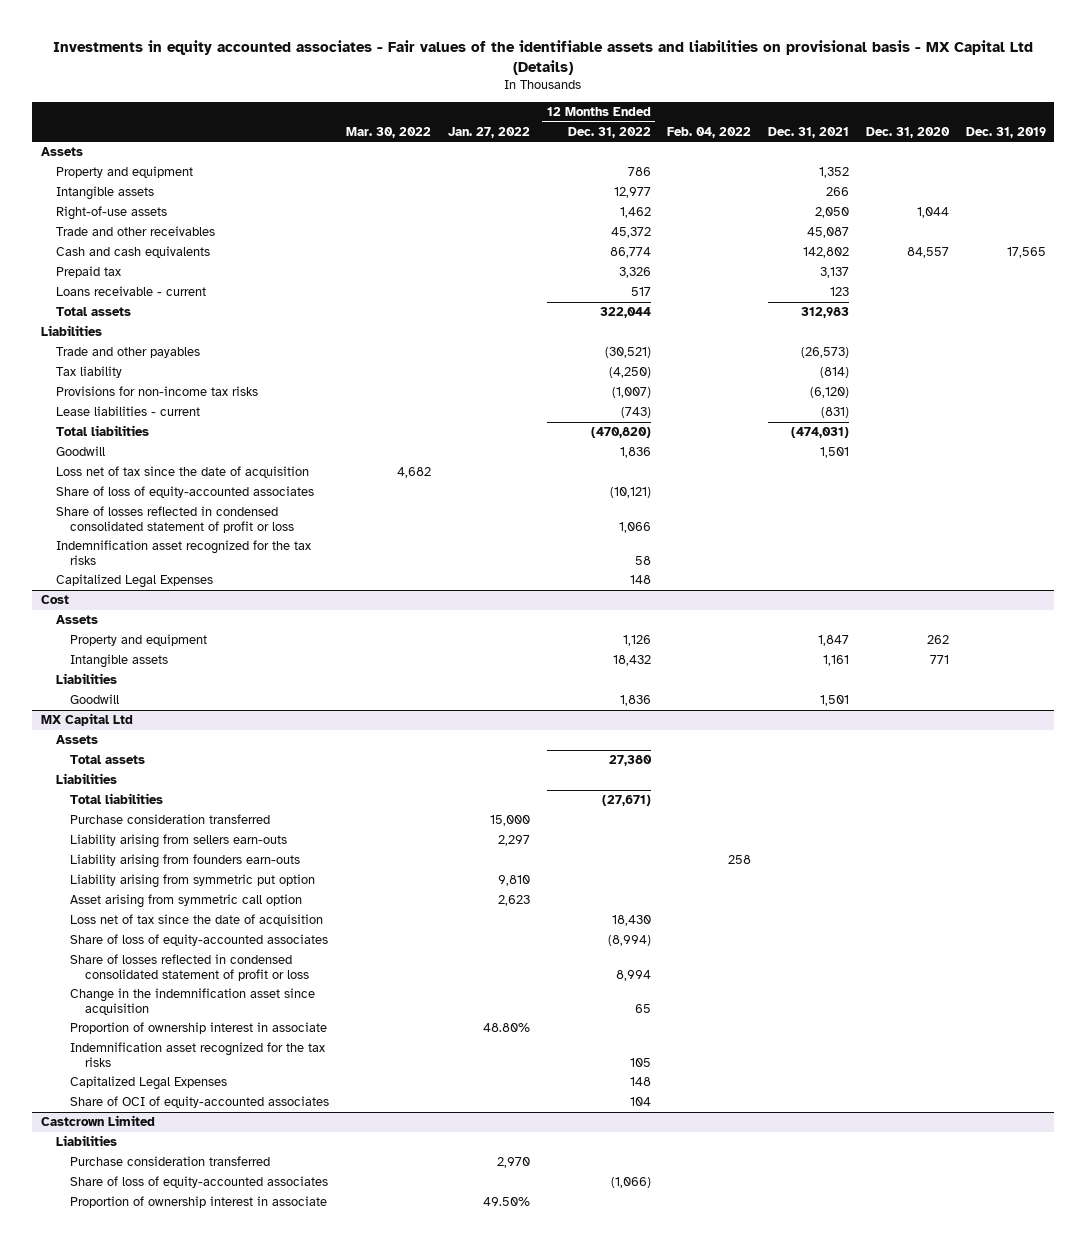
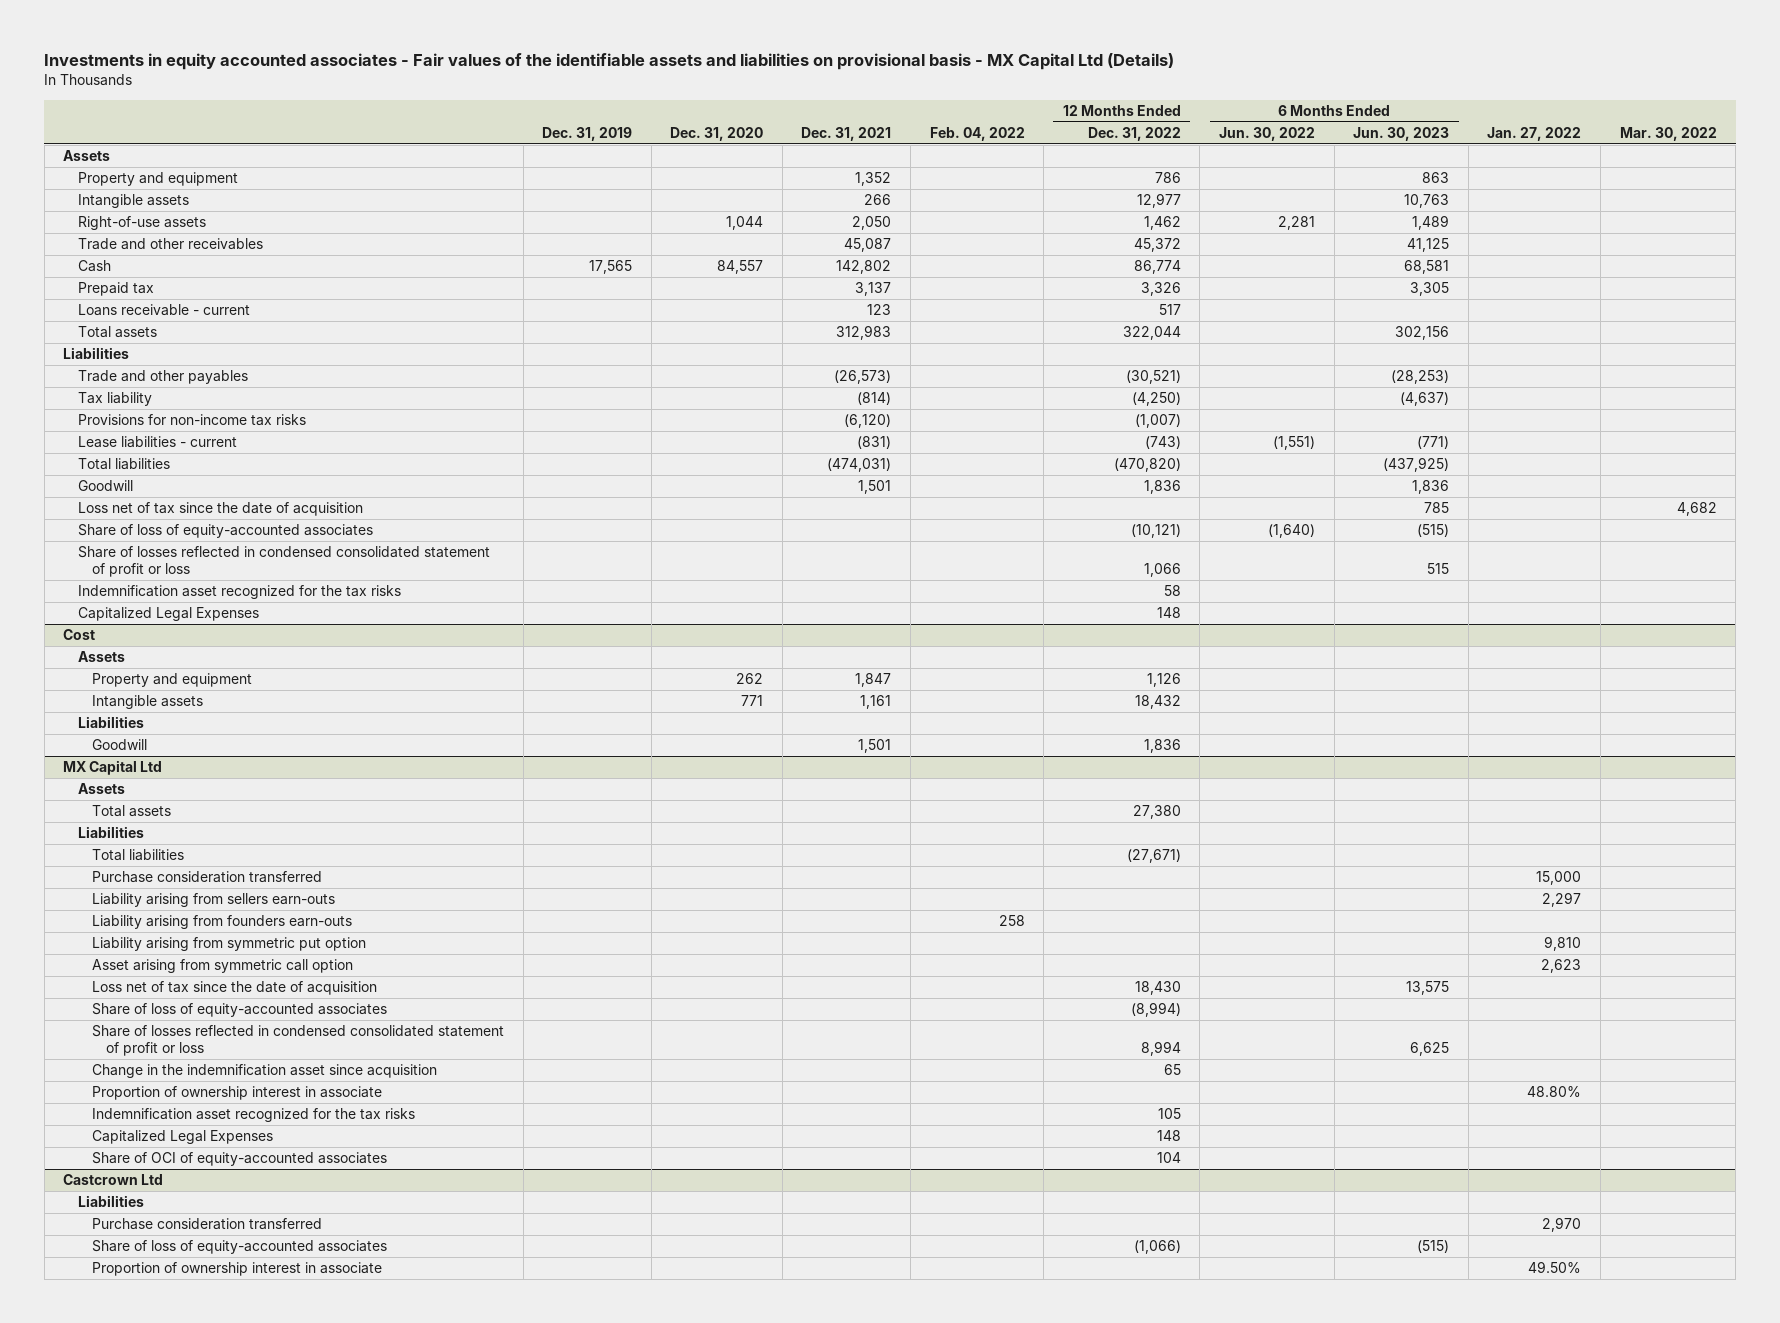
- | Mar. 30, 2022 | Jan. 27, 2022 | 12 Months Ended Dec. 31, 2022 | Feb. 04, 2022 | Dec. 31, 2021 | Dec. 31, 2020 | Dec. 31, 2019
+ | Dec. 31, 2019 | Dec. 31, 2020 | Dec. 31, 2021 | Feb. 04, 2022 | 12 Months Ended Dec. 31, 2022 | 6 Months Ended Jun. 30, 2022 | 6 Months Ended Jun. 30, 2023 | Jan. 27, 2022 | Mar. 30, 2022
- Cash and cash equivalents | | | 86,774 | | 142,802 | 84,557 | 17,565
+ Cash | 17,565 | 84,557 | 142,802 | | 86,774 | | 68,581 | |
- Castcrown Limited
+ Castcrown Ltd

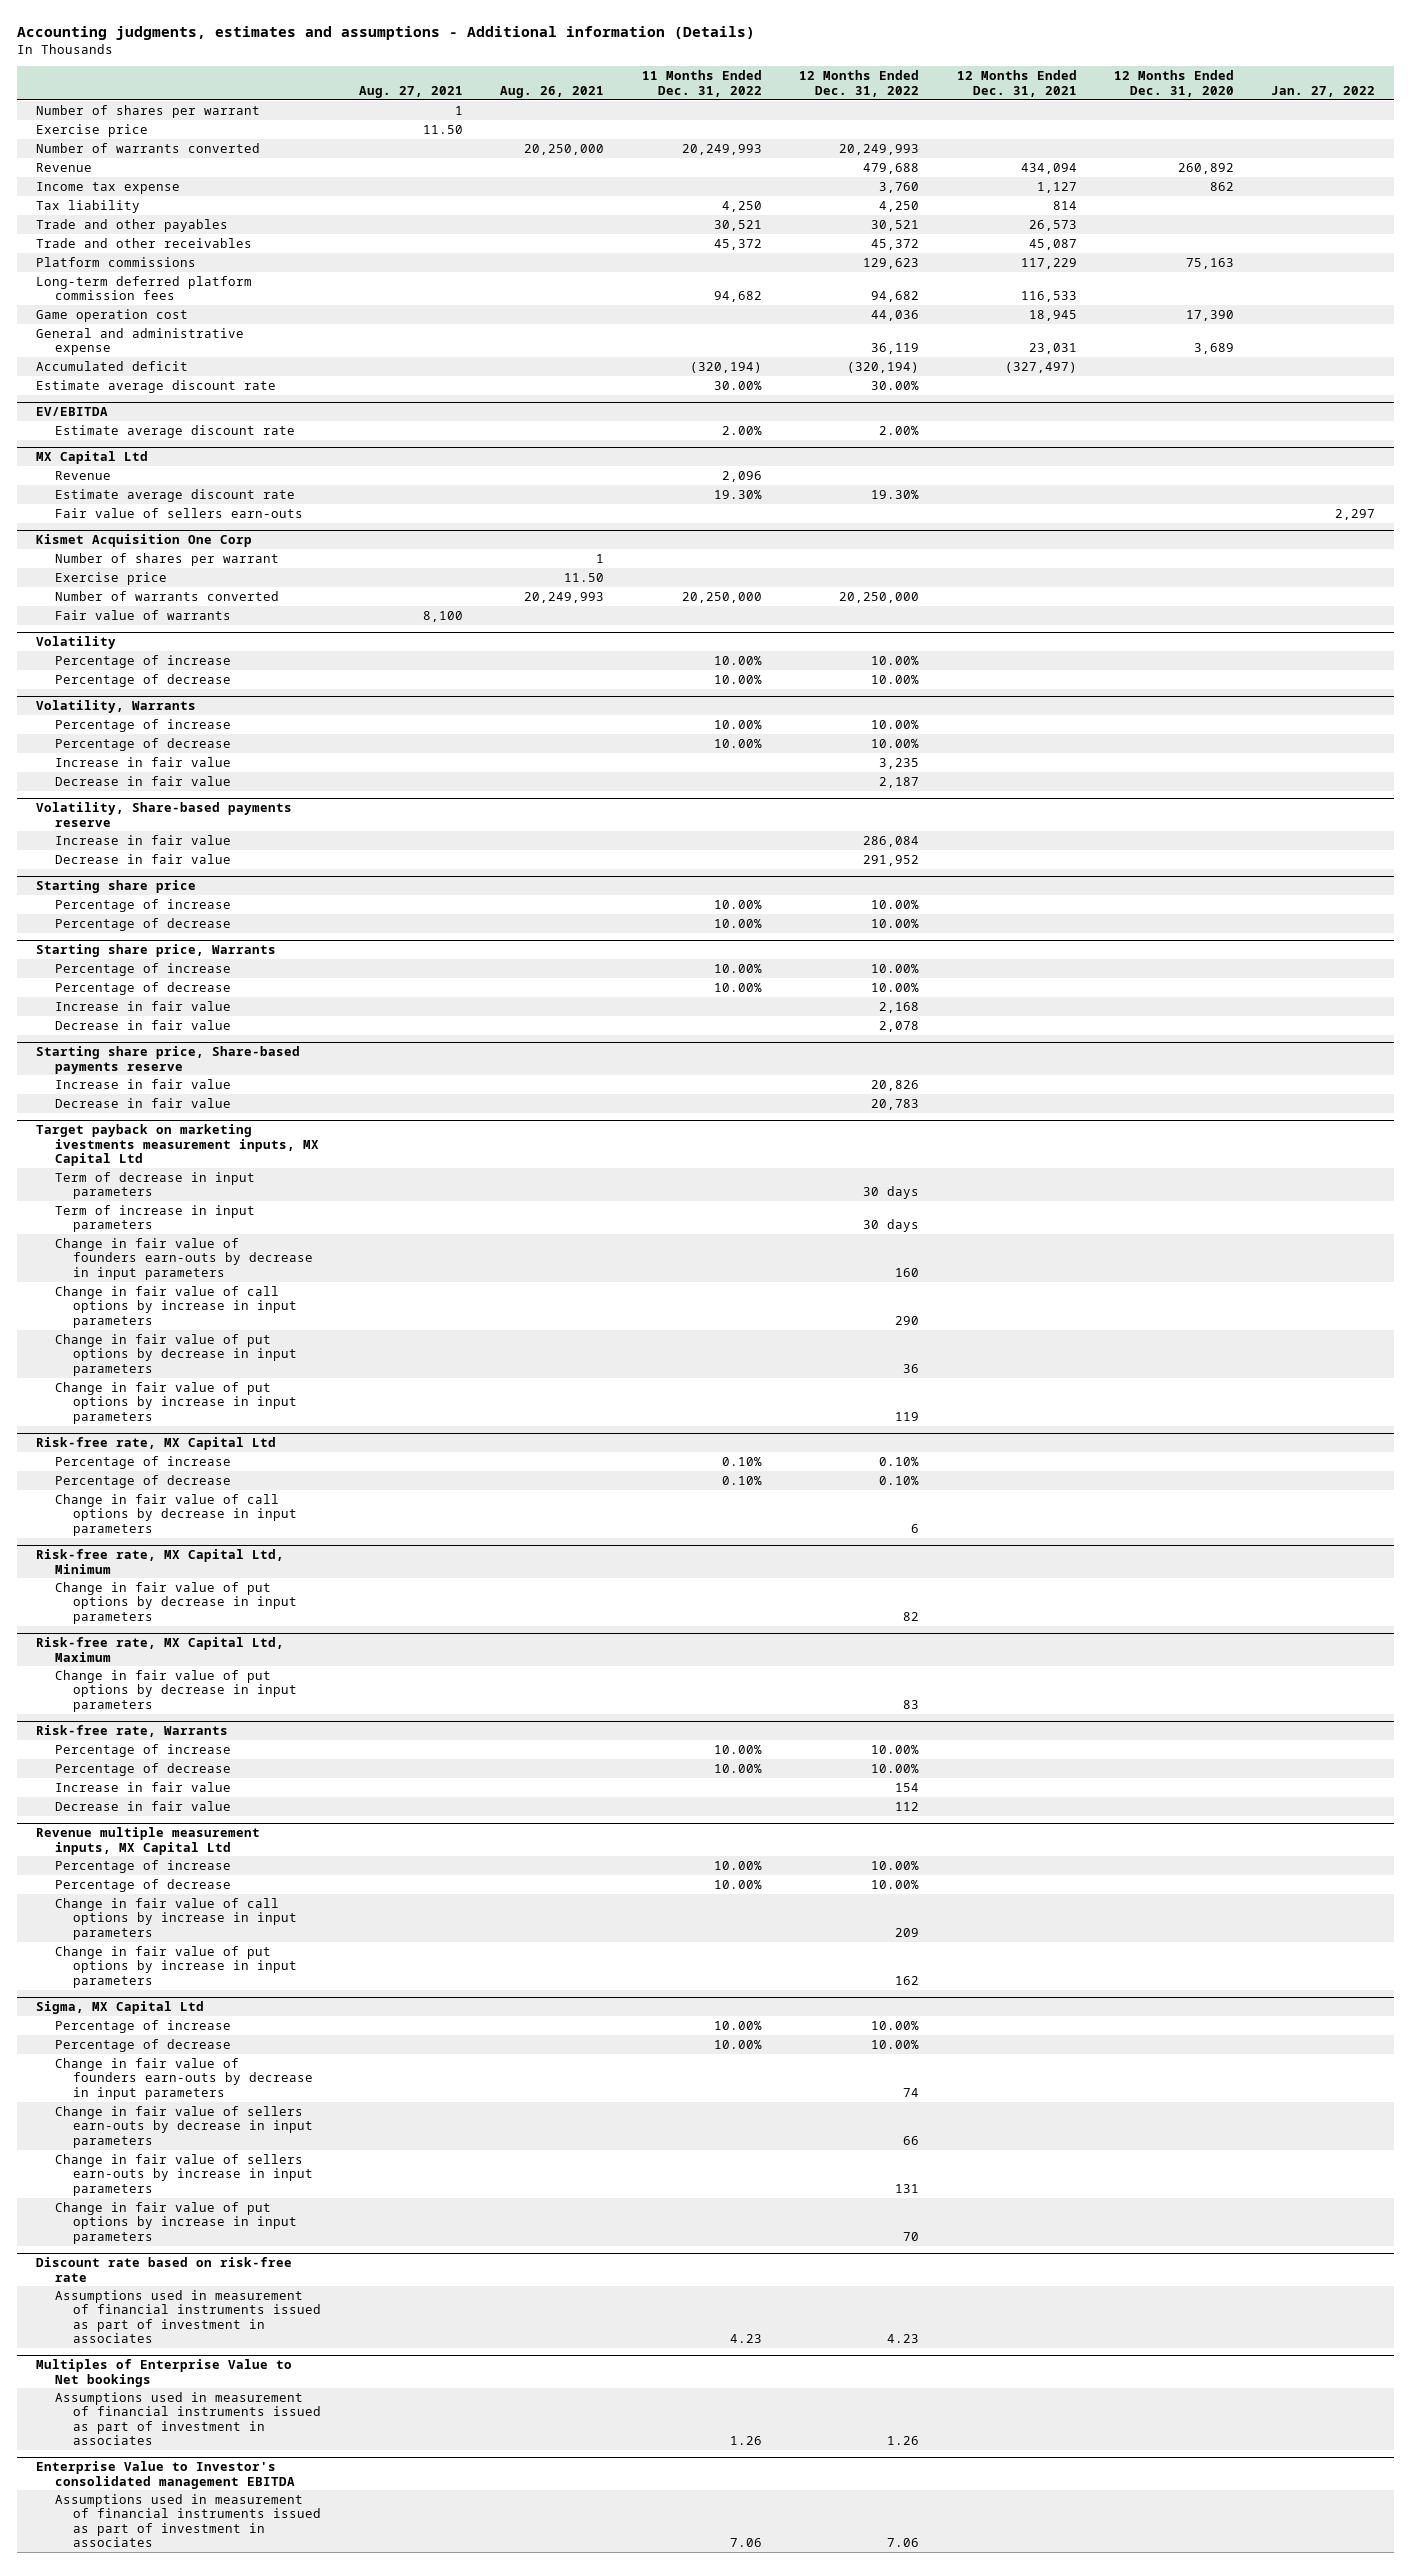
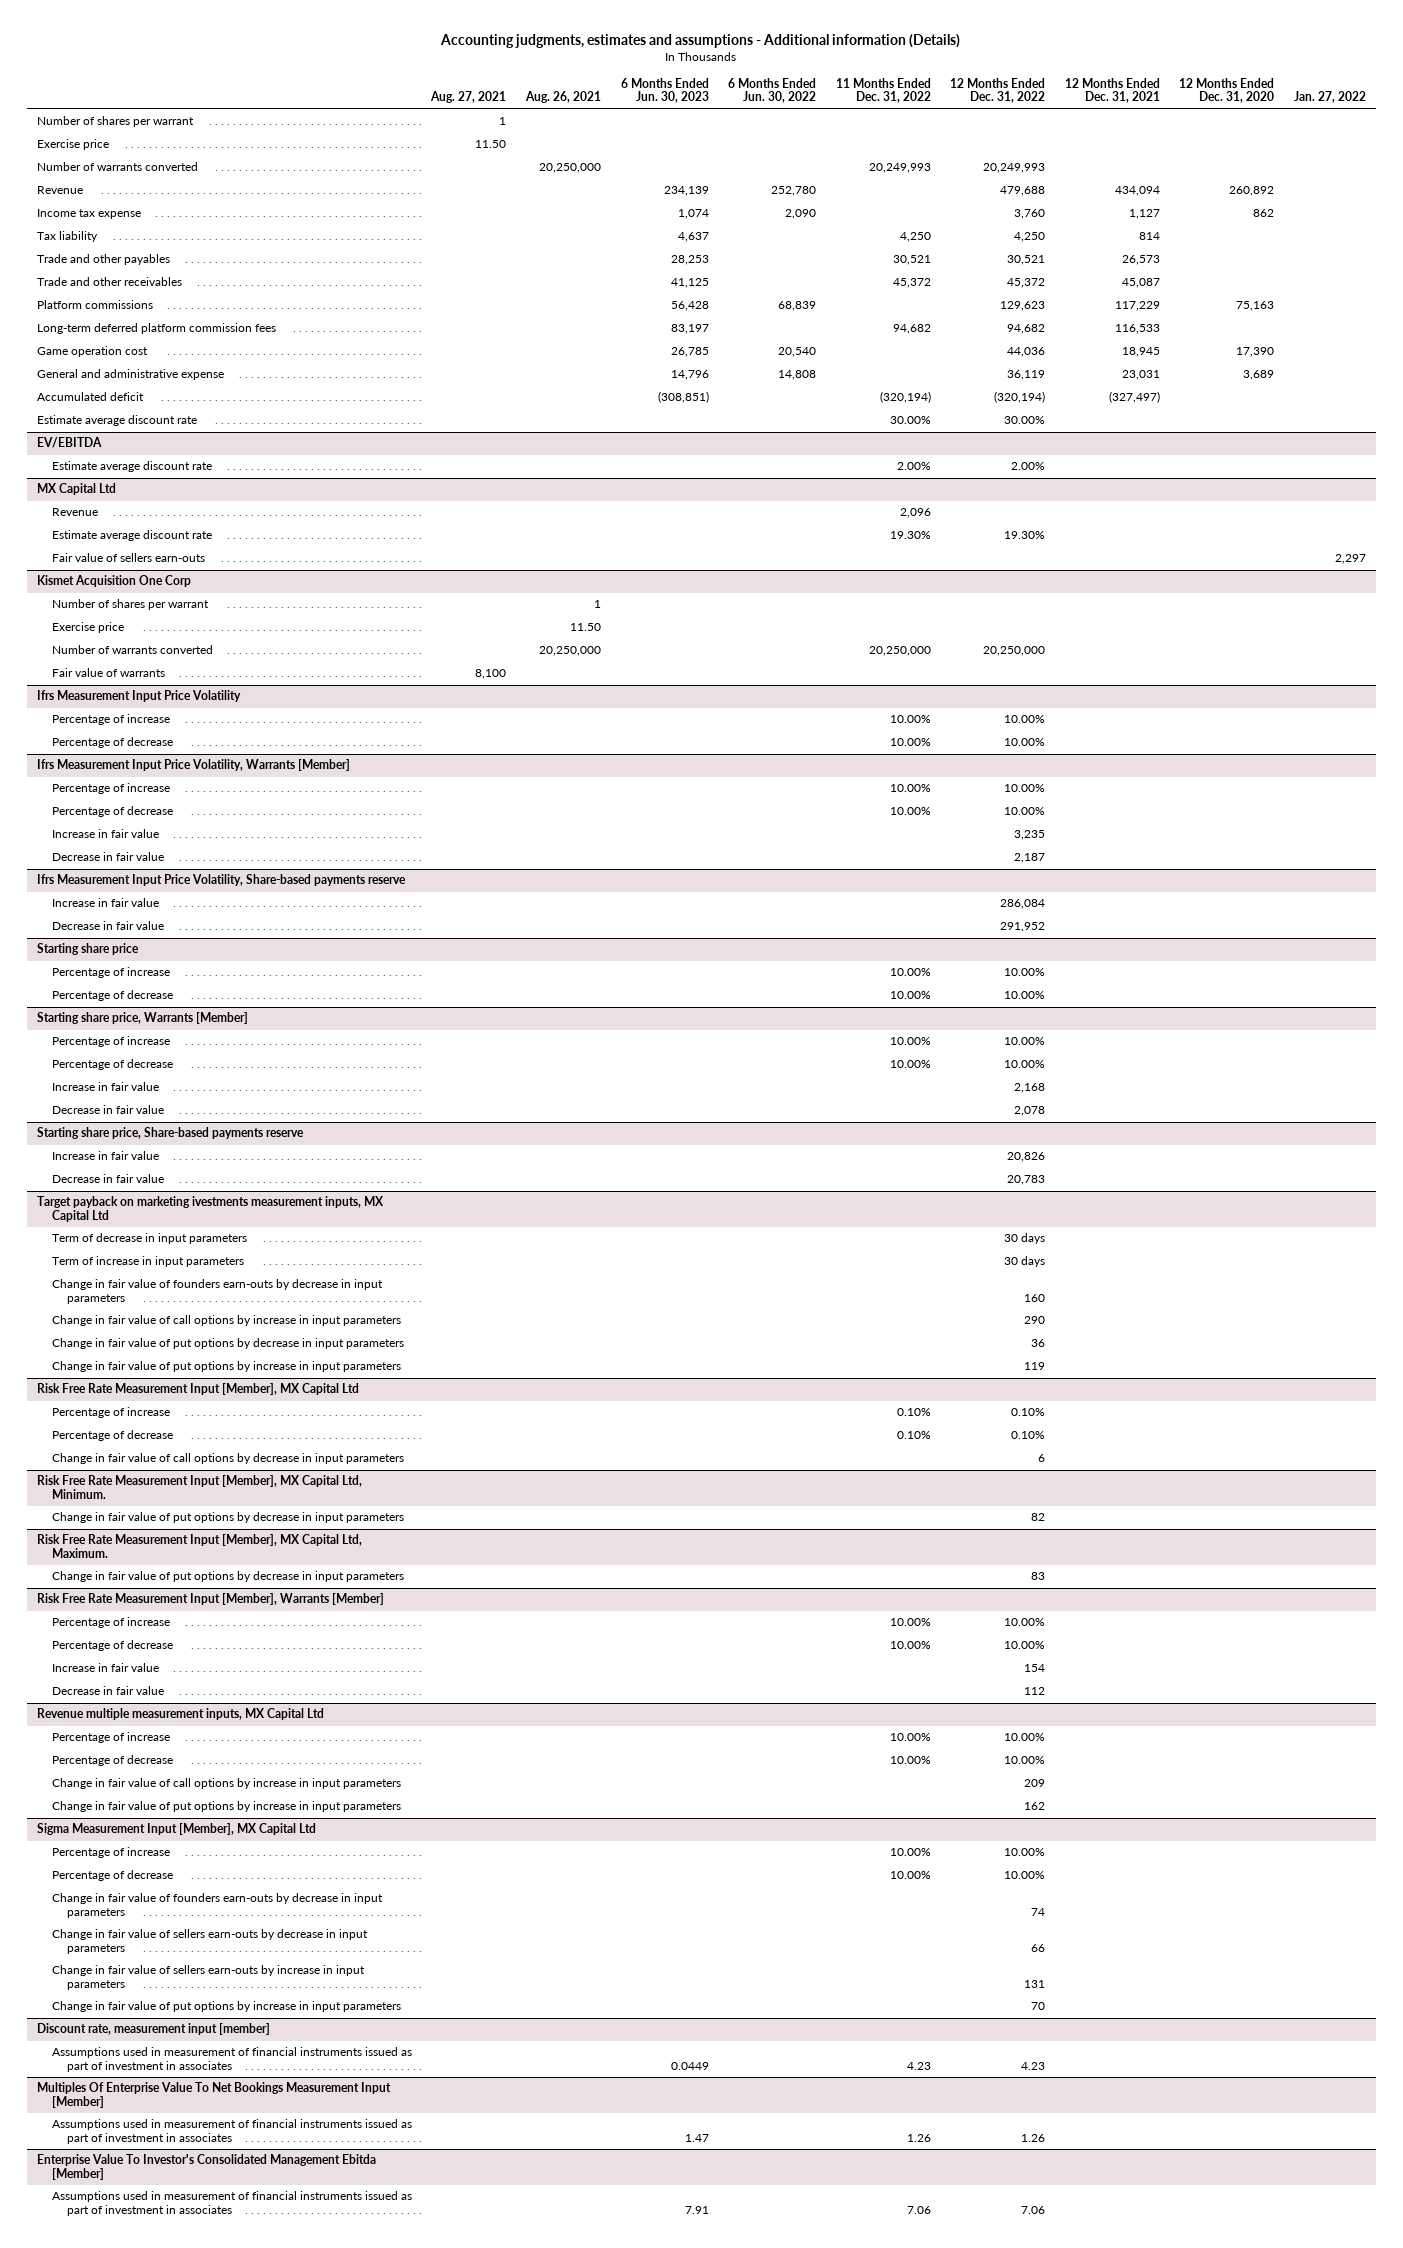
- | Aug. 27, 2021 | Aug. 26, 2021 | 11 Months Ended Dec. 31, 2022 | 12 Months Ended Dec. 31, 2022 | 12 Months Ended Dec. 31, 2021 | 12 Months Ended Dec. 31, 2020 | Jan. 27, 2022
+ | Aug. 27, 2021 | Aug. 26, 2021 | 6 Months Ended Jun. 30, 2023 | 6 Months Ended Jun. 30, 2022 | 11 Months Ended Dec. 31, 2022 | 12 Months Ended Dec. 31, 2022 | 12 Months Ended Dec. 31, 2021 | 12 Months Ended Dec. 31, 2020 | Jan. 27, 2022
@ Kismet Acquisition One Corp
- Number of warrants converted | | 20,249,993 | 20,250,000 | 20,250,000 | | |
+ Number of warrants converted | | 20,250,000 | | | 20,250,000 | 20,250,000 | | |
- Volatility
+ Ifrs Measurement Input Price Volatility
- Volatility, Warrants
+ Ifrs Measurement Input Price Volatility, Warrants [Member]
- Volatility, Share-based payments reserve
+ Ifrs Measurement Input Price Volatility, Share-based payments reserve
- Starting share price, Warrants
+ Starting share price, Warrants [Member]
- Risk-free rate, MX Capital Ltd
+ Risk Free Rate Measurement Input [Member], MX Capital Ltd
- Risk-free rate, MX Capital Ltd, Minimum
+ Risk Free Rate Measurement Input [Member], MX Capital Ltd, Minimum.
- Risk-free rate, MX Capital Ltd, Maximum
+ Risk Free Rate Measurement Input [Member], MX Capital Ltd, Maximum.
- Risk-free rate, Warrants
+ Risk Free Rate Measurement Input [Member], Warrants [Member]
- Sigma, MX Capital Ltd
+ Sigma Measurement Input [Member], MX Capital Ltd
- Discount rate based on risk-free rate
+ Discount rate, measurement input [member]
- Multiples of Enterprise Value to Net bookings
+ Multiples Of Enterprise Value To Net Bookings Measurement Input [Member]
- Enterprise Value to Investor's consolidated management EBITDA
+ Enterprise Value To Investor's Consolidated Management Ebitda [Member]

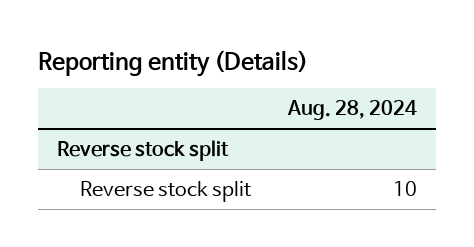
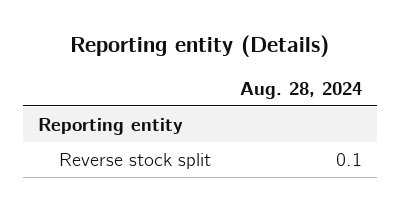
- Reverse stock split
- Reverse stock split | 10
+ Reporting entity
+ Reverse stock split | 0.1

